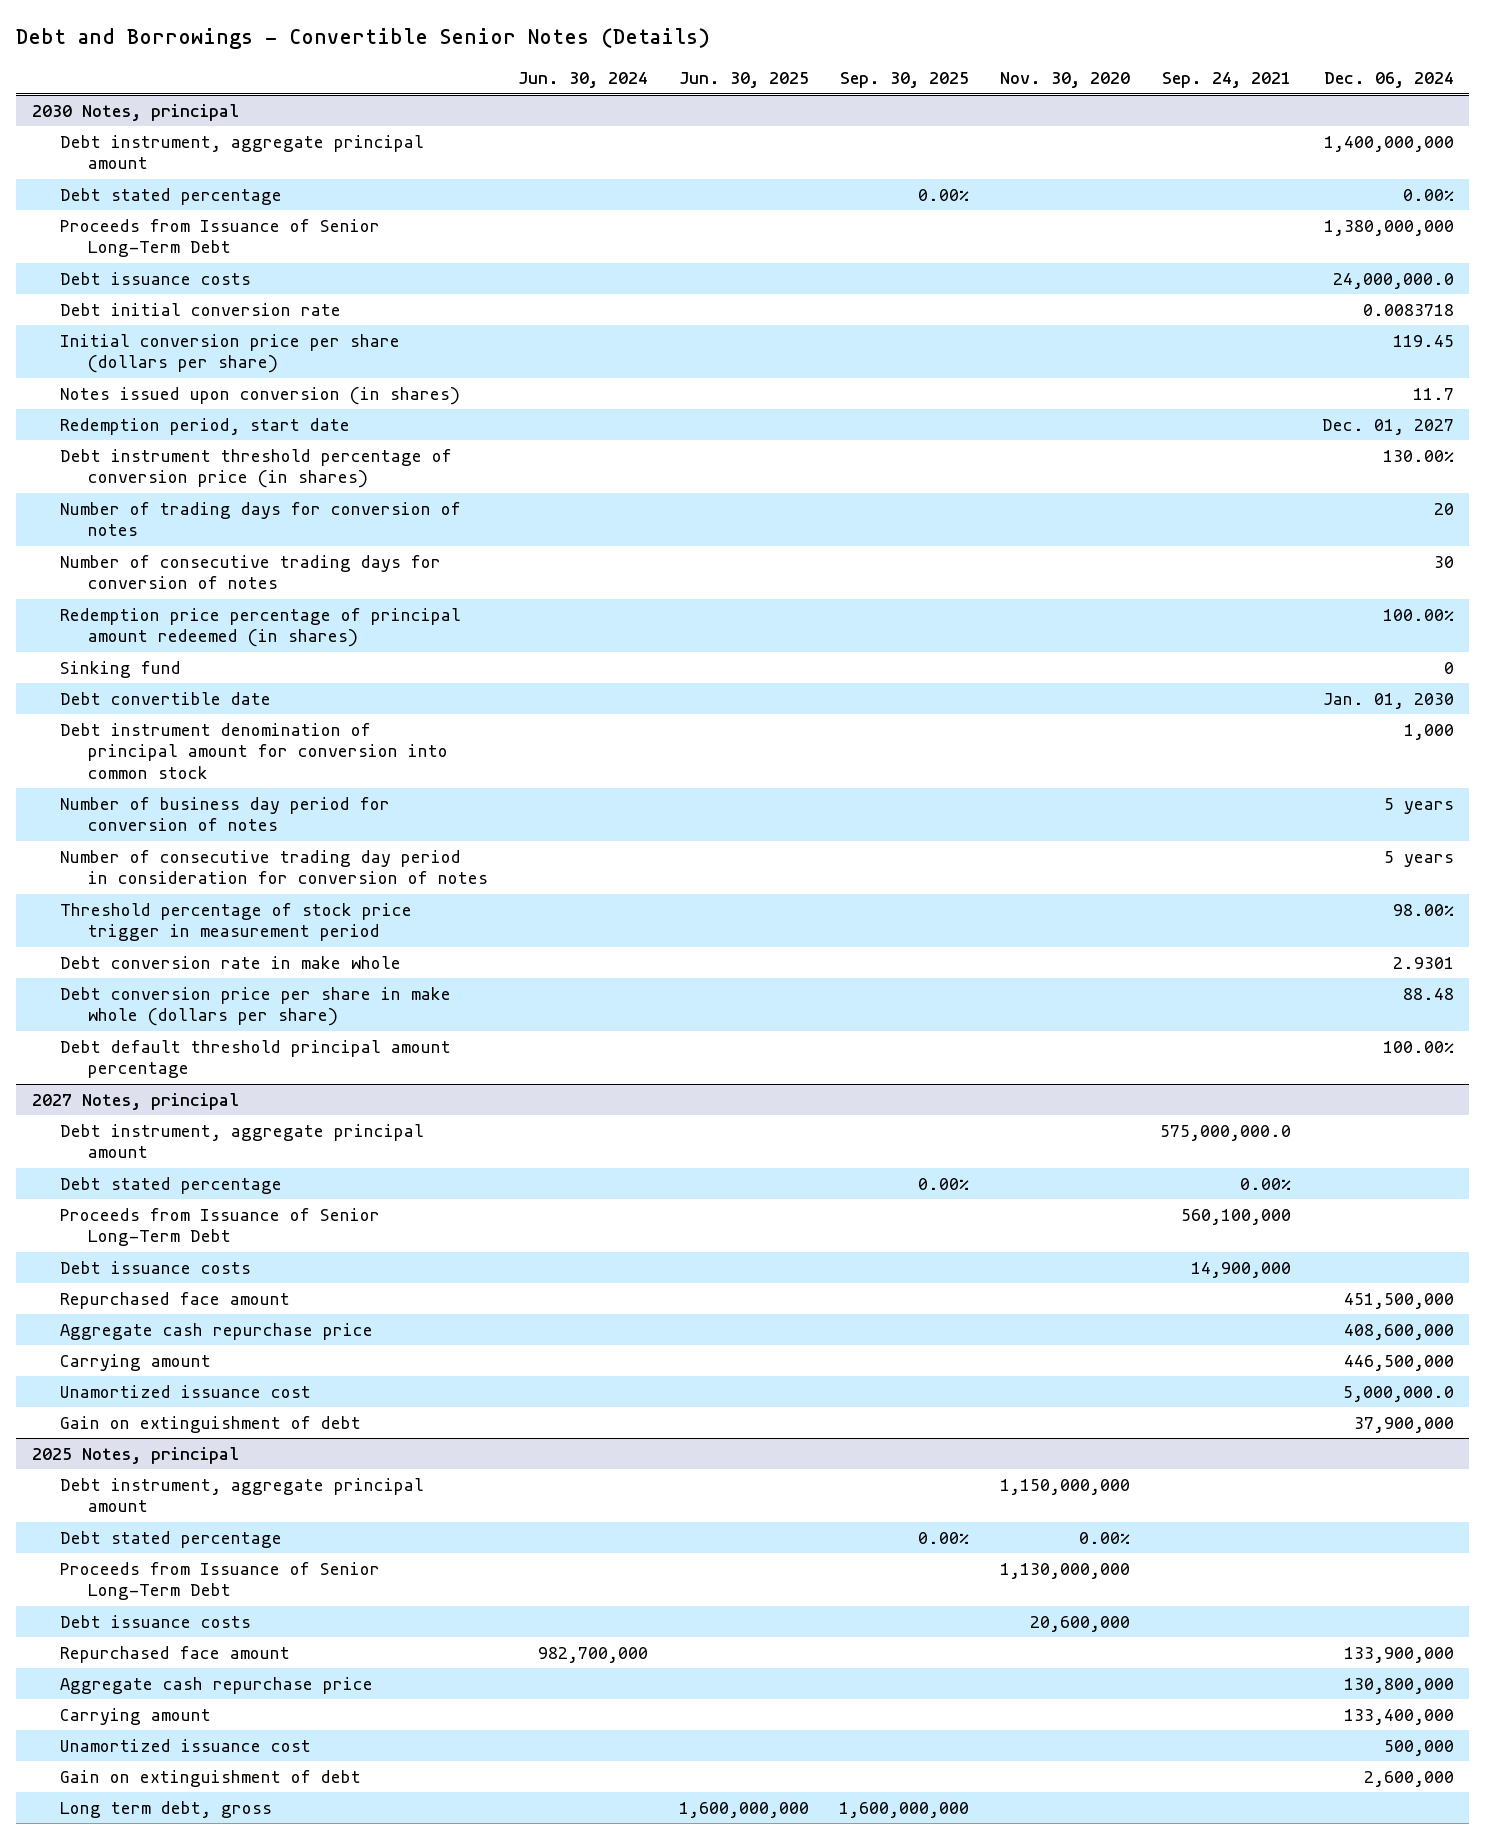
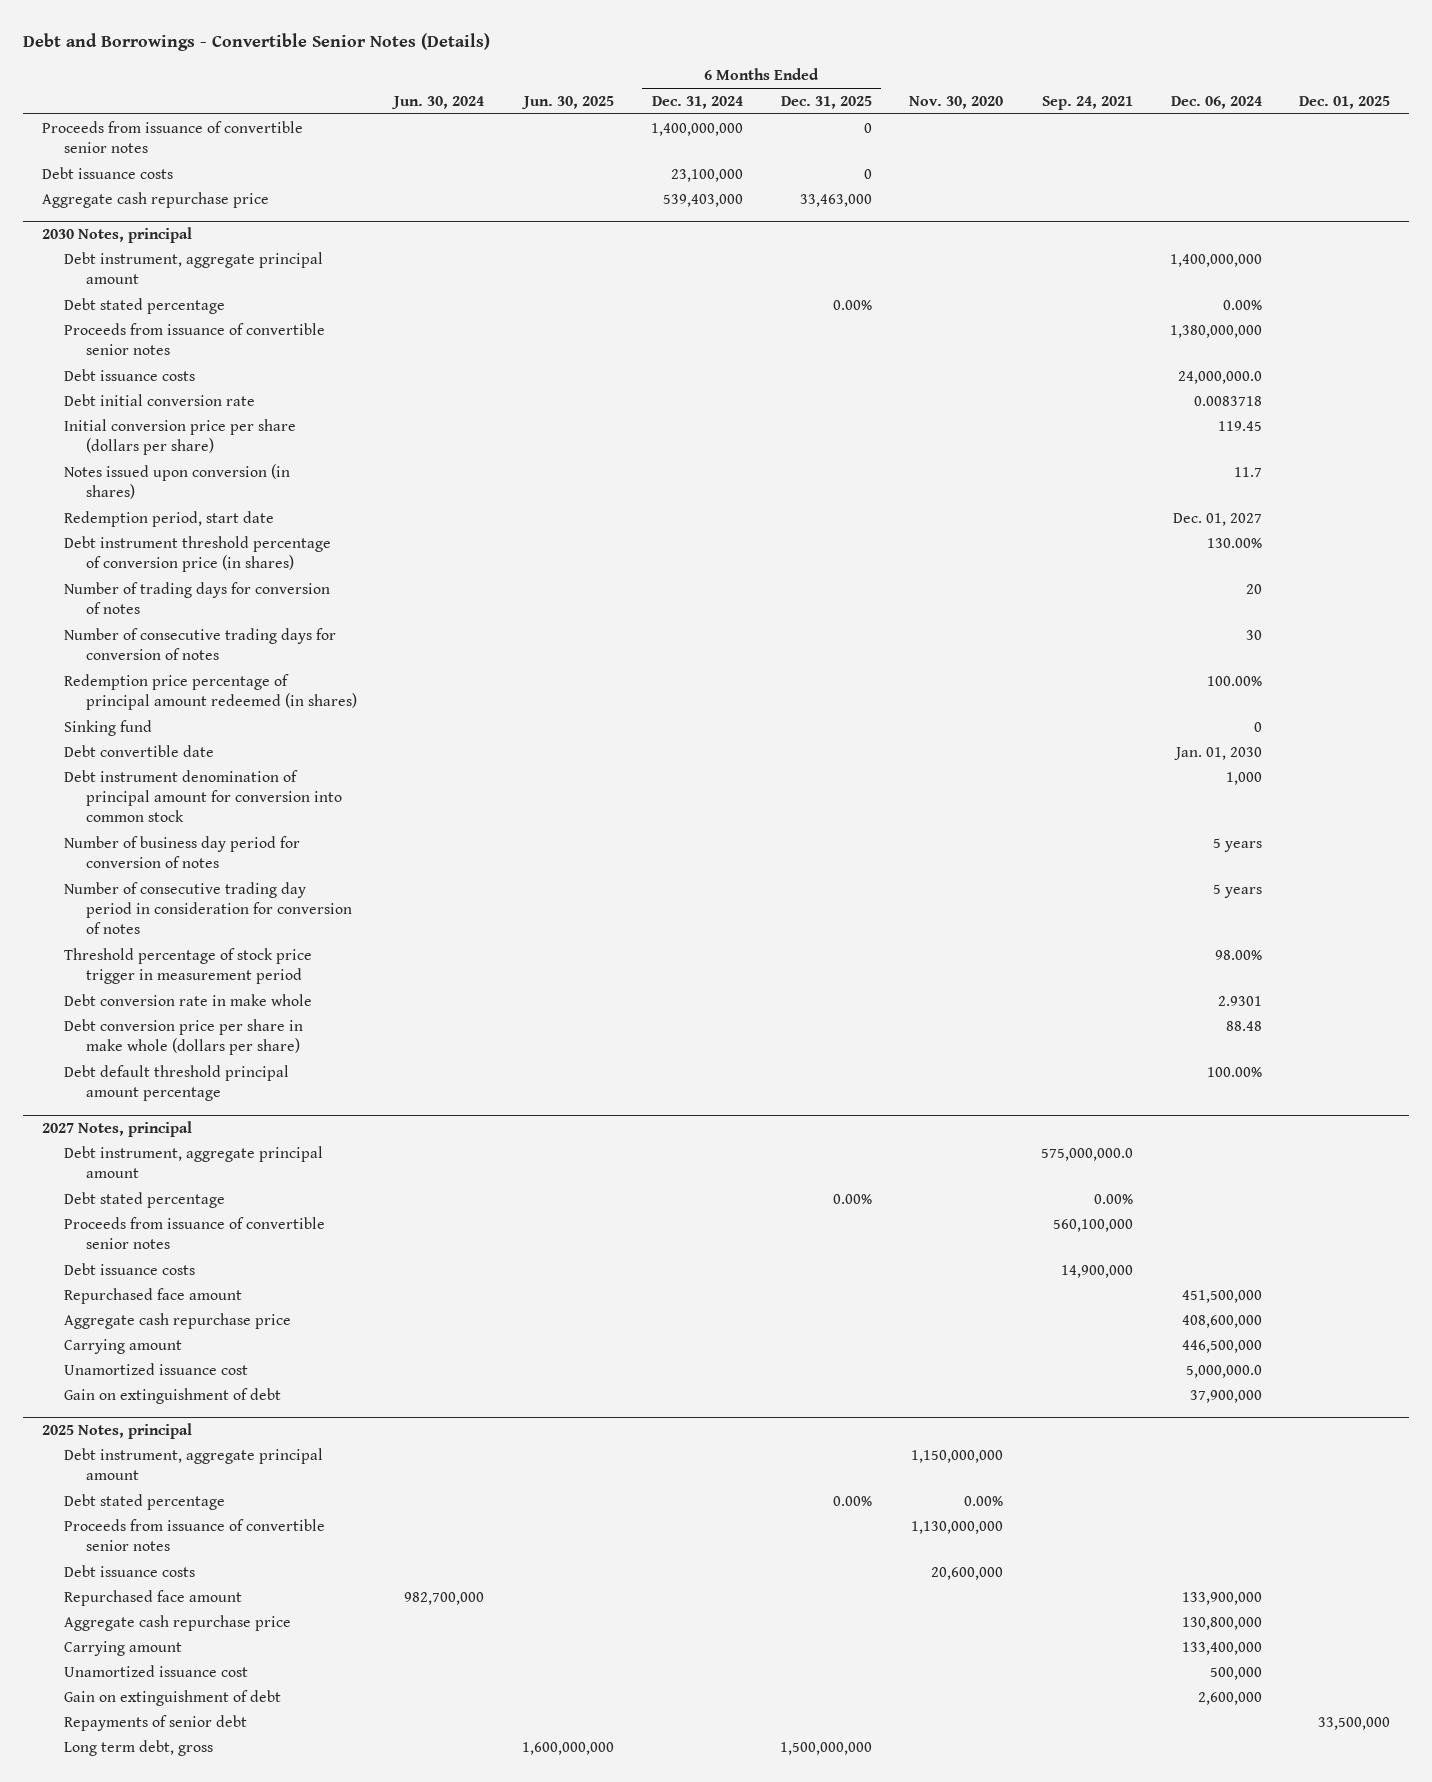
- | Jun. 30, 2024 | Jun. 30, 2025 | Sep. 30, 2025 | Nov. 30, 2020 | Sep. 24, 2021 | Dec. 06, 2024
+ | Jun. 30, 2024 | Jun. 30, 2025 | 6 Months Ended Dec. 31, 2024 | 6 Months Ended Dec. 31, 2025 | Nov. 30, 2020 | Sep. 24, 2021 | Dec. 06, 2024 | Dec. 01, 2025
+ Proceeds from issuance of convertible senior notes | | | 1,400,000,000 | 0 | | | |
+ Debt issuance costs | | | 23,100,000 | 0 | | | |
+ Aggregate cash repurchase price | | | 539,403,000 | 33,463,000 | | | |
@ 2030 Notes, principal
- Proceeds from Issuance of Senior Long-Term Debt | | | | | | 1,380,000,000
+ Proceeds from issuance of convertible senior notes | | | | | | | 1,380,000,000 |
@ 2027 Notes, principal
- Proceeds from Issuance of Senior Long-Term Debt | | | | | 560,100,000 |
+ Proceeds from issuance of convertible senior notes | | | | | | 560,100,000 | |
@ 2025 Notes, principal
- Proceeds from Issuance of Senior Long-Term Debt | | | | 1,130,000,000 | |
+ Proceeds from issuance of convertible senior notes | | | | | 1,130,000,000 | | |
+ Repayments of senior debt | | | | | | | | 33,500,000

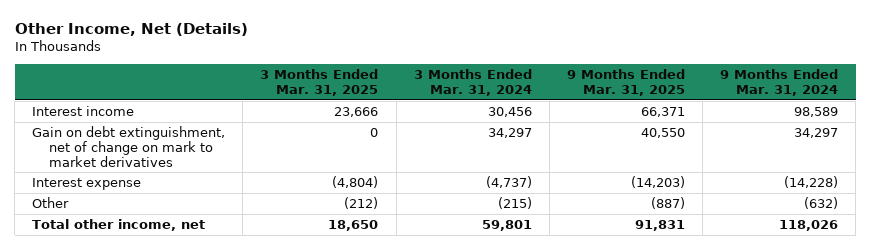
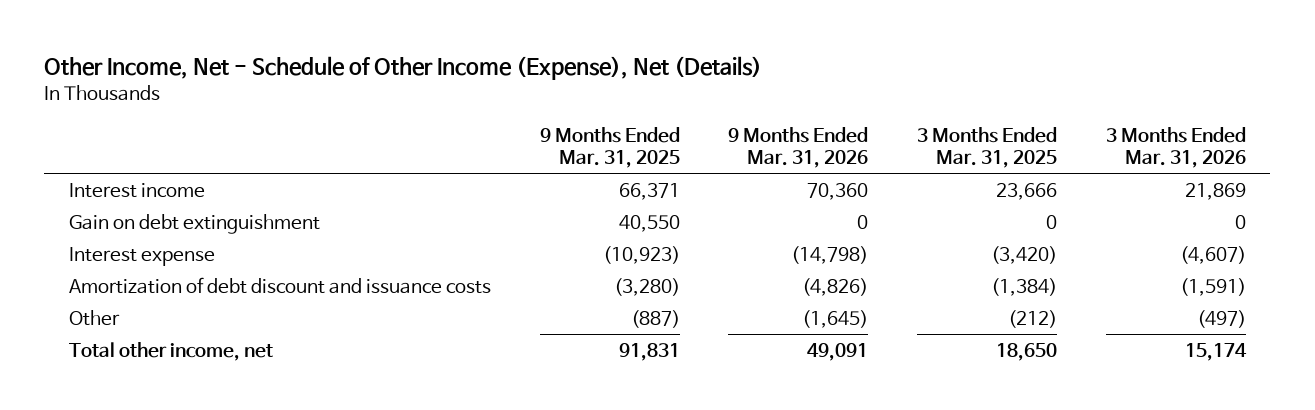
- Other Income, Net (Details)
+ Other Income, Net - Schedule of Other Income (Expense), Net (Details)
- | 3 Months Ended Mar. 31, 2025 | 3 Months Ended Mar. 31, 2024 | 9 Months Ended Mar. 31, 2025 | 9 Months Ended Mar. 31, 2024
+ | 9 Months Ended Mar. 31, 2025 | 9 Months Ended Mar. 31, 2026 | 3 Months Ended Mar. 31, 2025 | 3 Months Ended Mar. 31, 2026
- Gain on debt extinguishment, net of change on mark to market derivatives | 0 | 34,297 | 40,550 | 34,297
- Interest expense | (4,804) | (4,737) | (14,203) | (14,228)
+ Gain on debt extinguishment | 40,550 | 0 | 0 | 0
+ Interest expense | (10,923) | (14,798) | (3,420) | (4,607)
+ Amortization of debt discount and issuance costs | (3,280) | (4,826) | (1,384) | (1,591)

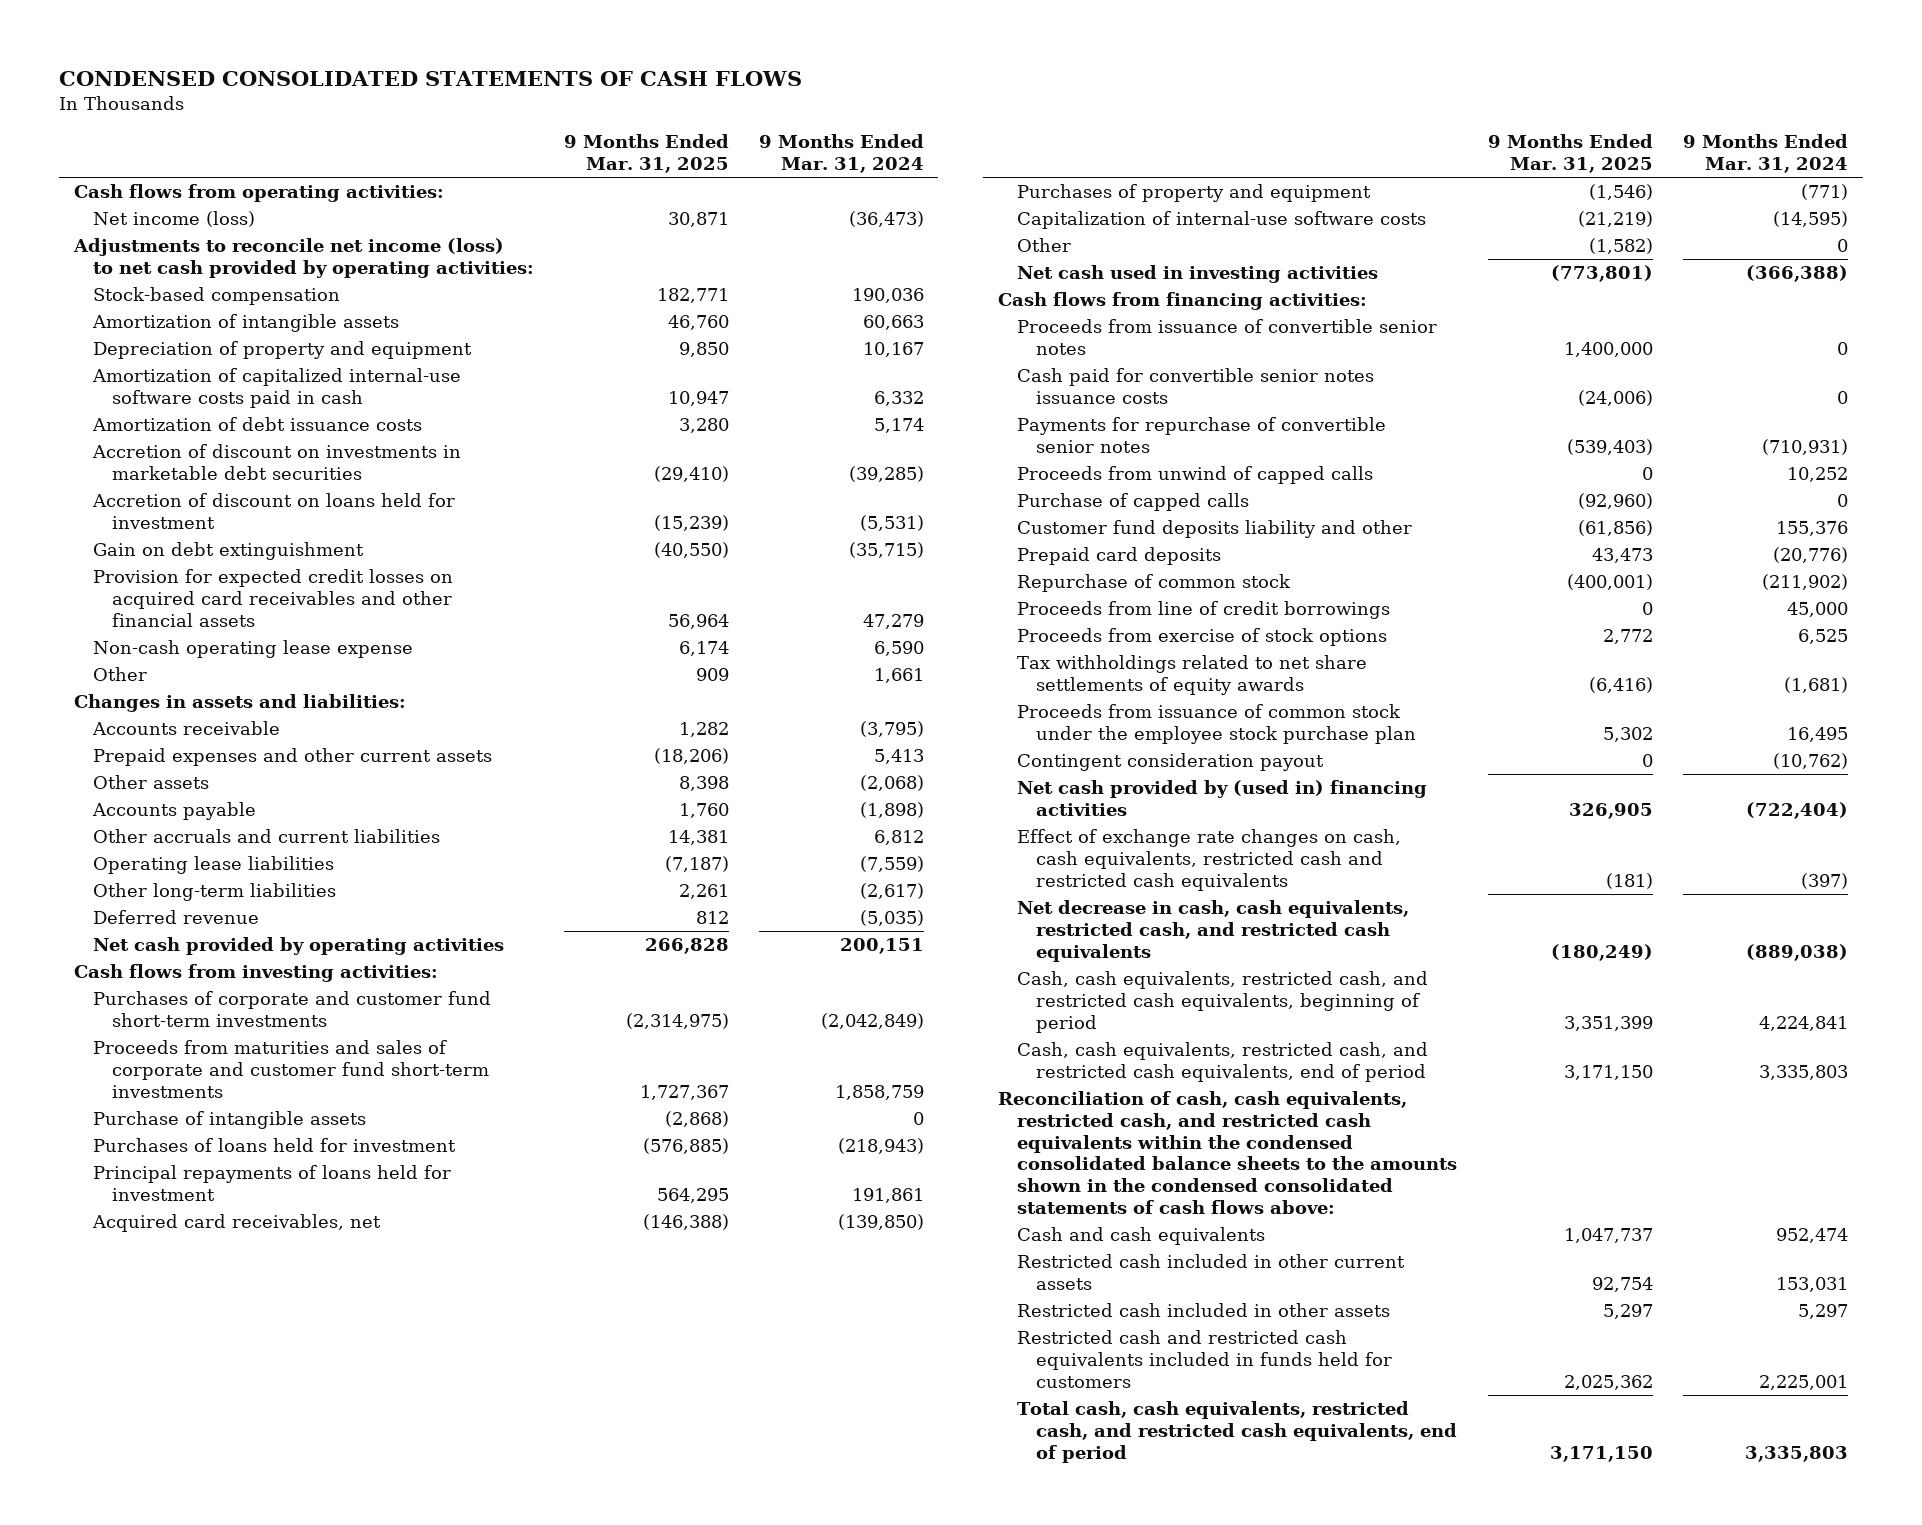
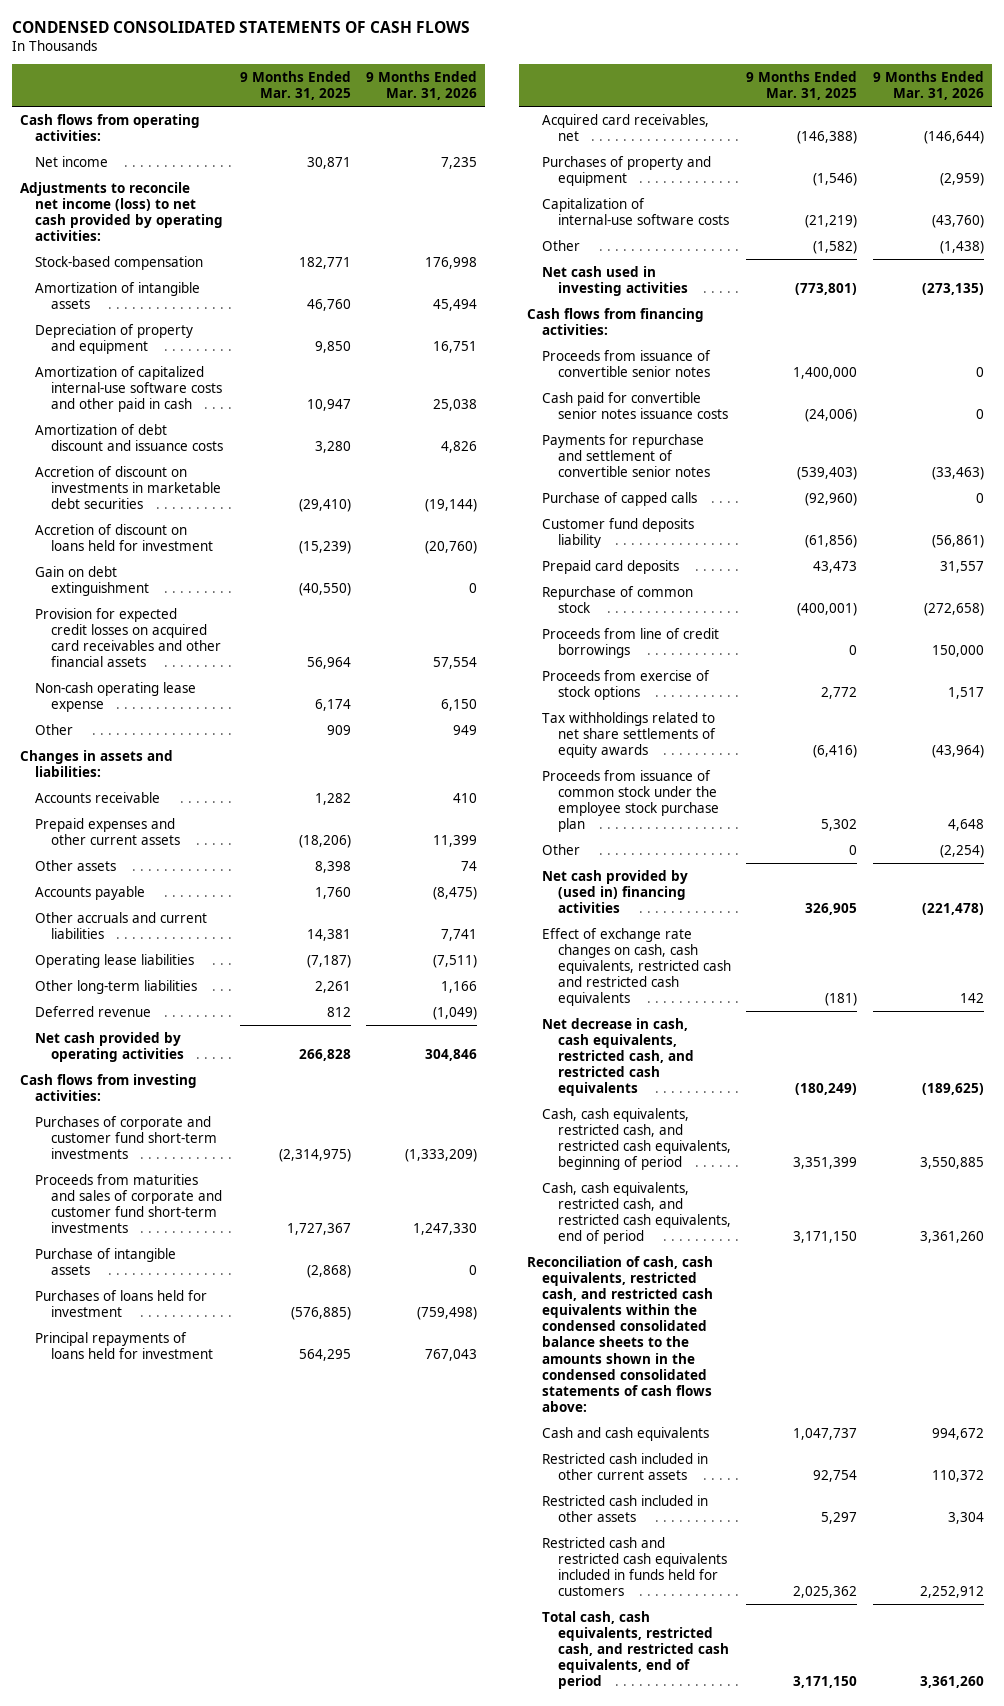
- | 9 Months Ended Mar. 31, 2025 | 9 Months Ended Mar. 31, 2024
+ | 9 Months Ended Mar. 31, 2025 | 9 Months Ended Mar. 31, 2026
- Net income (loss) | 30,871 | (36,473)
+ Net income | 30,871 | 7,235
- Amortization of capitalized internal-use software costs paid in cash | 10,947 | 6,332
- Amortization of debt issuance costs | 3,280 | 5,174
+ Amortization of capitalized internal-use software costs and other paid in cash | 10,947 | 25,038
+ Amortization of debt discount and issuance costs | 3,280 | 4,826
- Payments for repurchase of convertible senior notes | (539,403) | (710,931)
- Proceeds from unwind of capped calls | 0 | 10,252
+ Payments for repurchase and settlement of convertible senior notes | (539,403) | (33,463)
- Customer fund deposits liability and other | (61,856) | 155,376
+ Customer fund deposits liability | (61,856) | (56,861)
- Contingent consideration payout | 0 | (10,762)
+ Other | 0 | (2,254)

